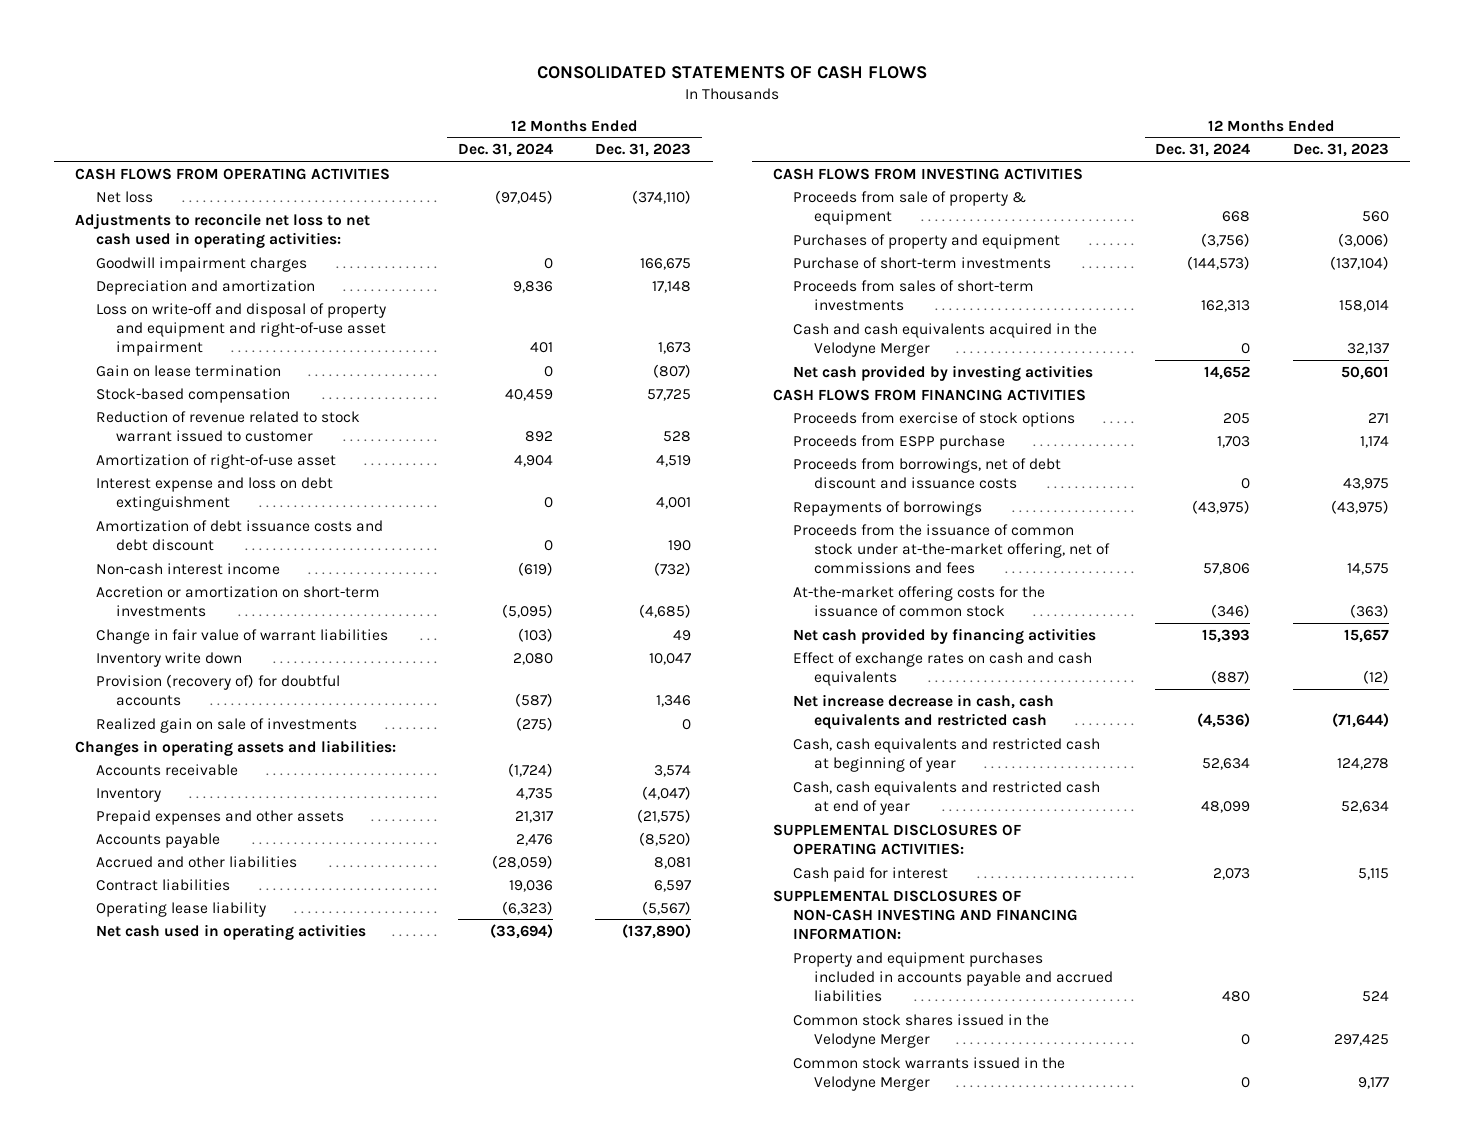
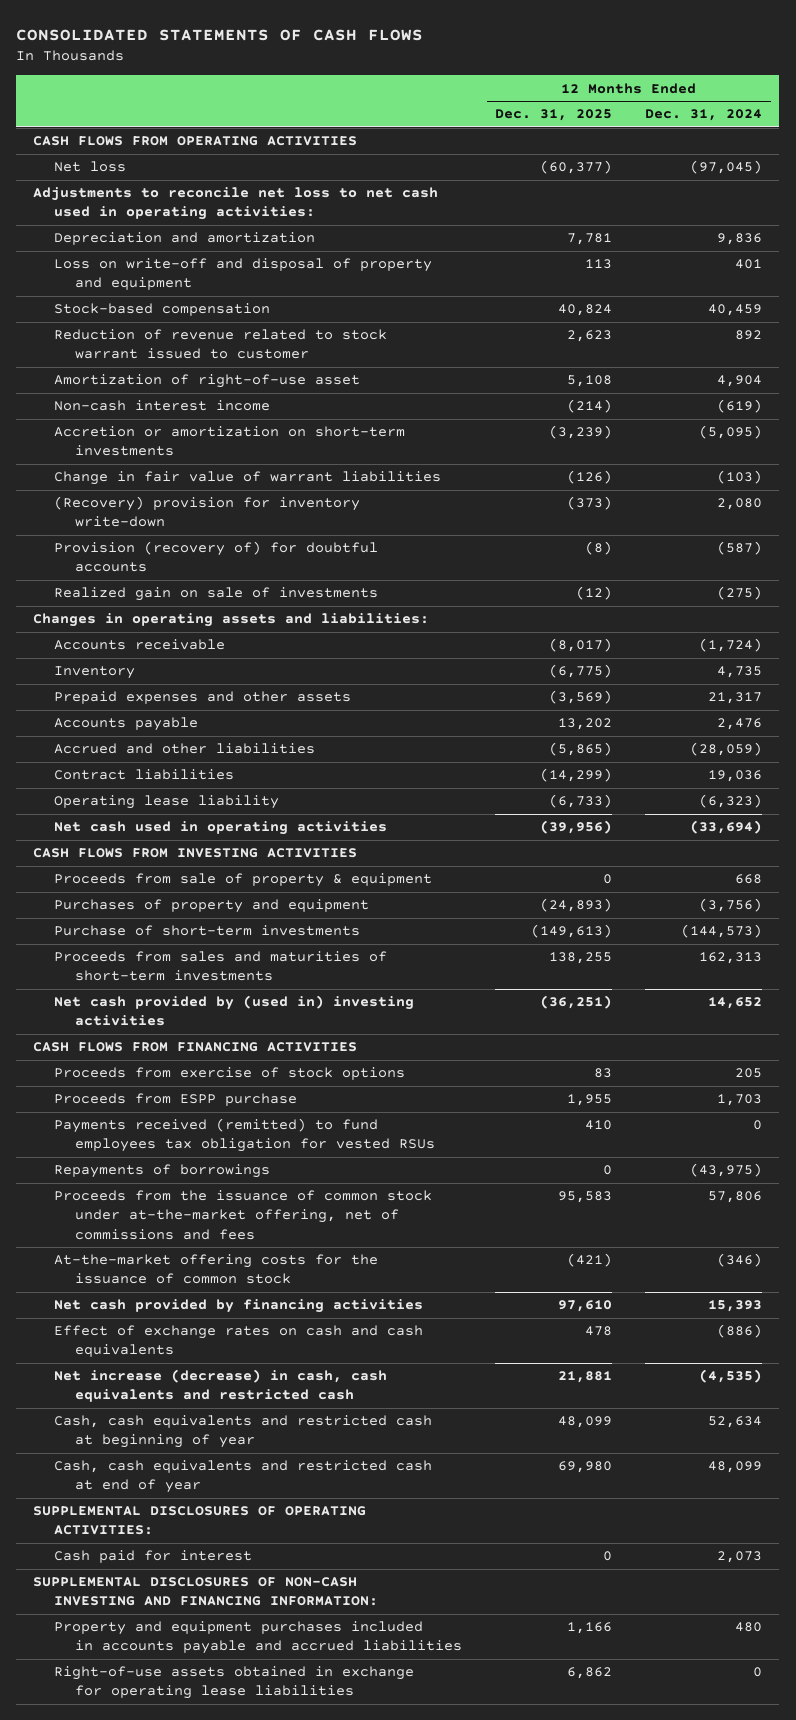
- | 12 Months Ended Dec. 31, 2024 | 12 Months Ended Dec. 31, 2023
+ | 12 Months Ended Dec. 31, 2025 | 12 Months Ended Dec. 31, 2024
- Goodwill impairment charges | 0 | 166,675
- Loss on write-off and disposal of property and equipment and right-of-use asset impairment | 401 | 1,673
- Gain on lease termination | 0 | (807)
+ Loss on write-off and disposal of property and equipment | 113 | 401
- Interest expense and loss on debt extinguishment | 0 | 4,001
- Amortization of debt issuance costs and debt discount | 0 | 190
- Inventory write down | 2,080 | 10,047
+ (Recovery) provision for inventory write-down | (373) | 2,080
- Proceeds from sales of short-term investments | 162,313 | 158,014
- Cash and cash equivalents acquired in the Velodyne Merger | 0 | 32,137
- Net cash provided by investing activities | 14,652 | 50,601
+ Proceeds from sales and maturities of short-term investments | 138,255 | 162,313
+ Net cash provided by (used in) investing activities | (36,251) | 14,652
- Proceeds from borrowings, net of debt discount and issuance costs | 0 | 43,975
+ Payments received (remitted) to fund employees tax obligation for vested RSUs | 410 | 0
- Effect of exchange rates on cash and cash equivalents | (887) | (12)
- Net increase decrease in cash, cash equivalents and restricted cash | (4,536) | (71,644)
+ Effect of exchange rates on cash and cash equivalents | 478 | (886)
+ Net increase (decrease) in cash, cash equivalents and restricted cash | 21,881 | (4,535)
- Common stock shares issued in the Velodyne Merger | 0 | 297,425
- Common stock warrants issued in the Velodyne Merger | 0 | 9,177
+ Right-of-use assets obtained in exchange for operating lease liabilities | 6,862 | 0

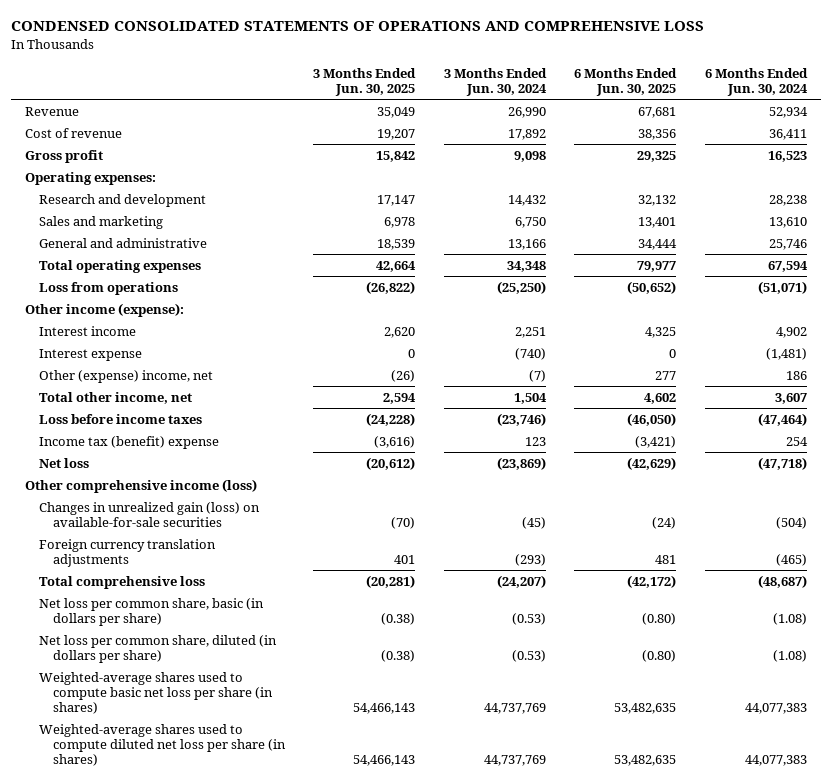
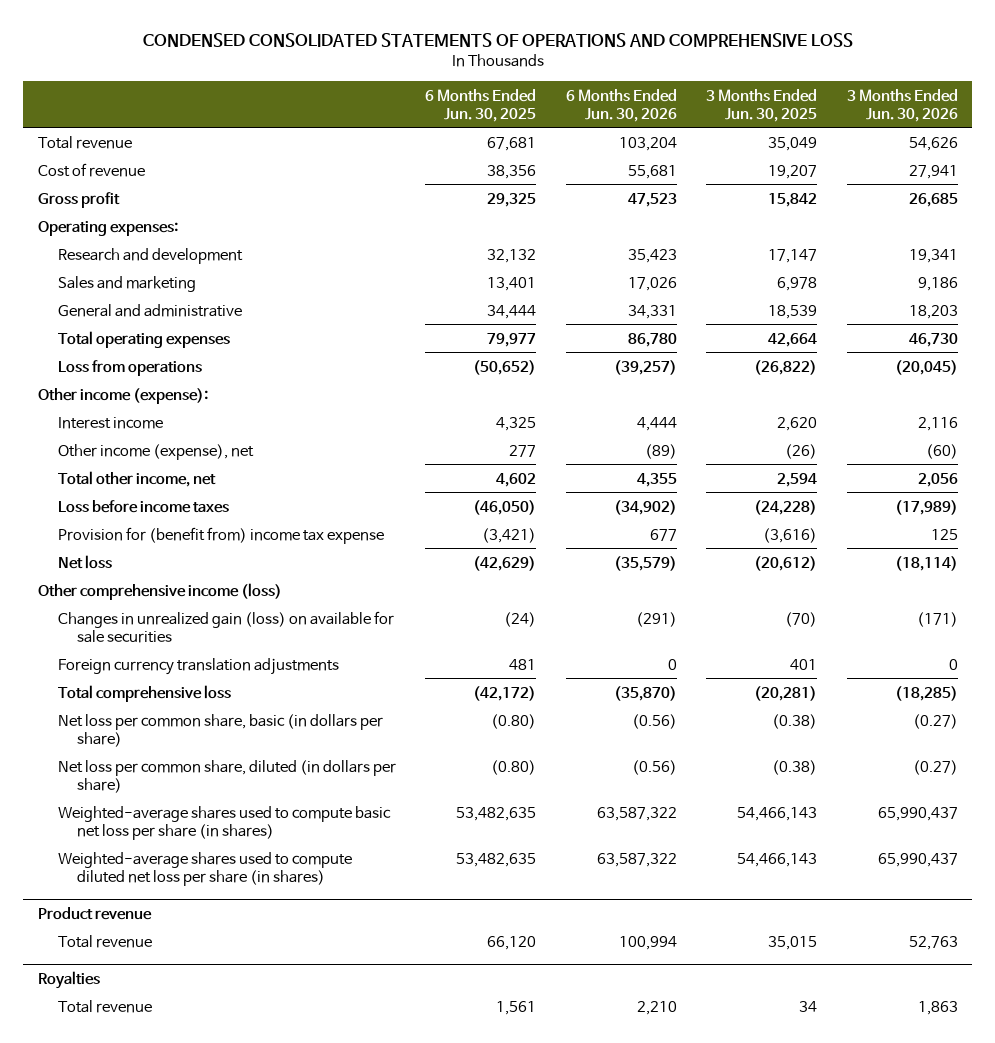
- | 3 Months Ended Jun. 30, 2025 | 3 Months Ended Jun. 30, 2024 | 6 Months Ended Jun. 30, 2025 | 6 Months Ended Jun. 30, 2024
+ | 6 Months Ended Jun. 30, 2025 | 6 Months Ended Jun. 30, 2026 | 3 Months Ended Jun. 30, 2025 | 3 Months Ended Jun. 30, 2026
- Revenue | 35,049 | 26,990 | 67,681 | 52,934
+ Total revenue | 67,681 | 103,204 | 35,049 | 54,626
- Interest expense | 0 | (740) | 0 | (1,481)
- Other (expense) income, net | (26) | (7) | 277 | 186
+ Other income (expense), net | 277 | (89) | (26) | (60)
- Income tax (benefit) expense | (3,616) | 123 | (3,421) | 254
+ Provision for (benefit from) income tax expense | (3,421) | 677 | (3,616) | 125
- Changes in unrealized gain (loss) on available-for-sale securities | (70) | (45) | (24) | (504)
+ Changes in unrealized gain (loss) on available for sale securities | (24) | (291) | (70) | (171)
+ Product revenue
+ Total revenue | 66,120 | 100,994 | 35,015 | 52,763
+ Royalties
+ Total revenue | 1,561 | 2,210 | 34 | 1,863

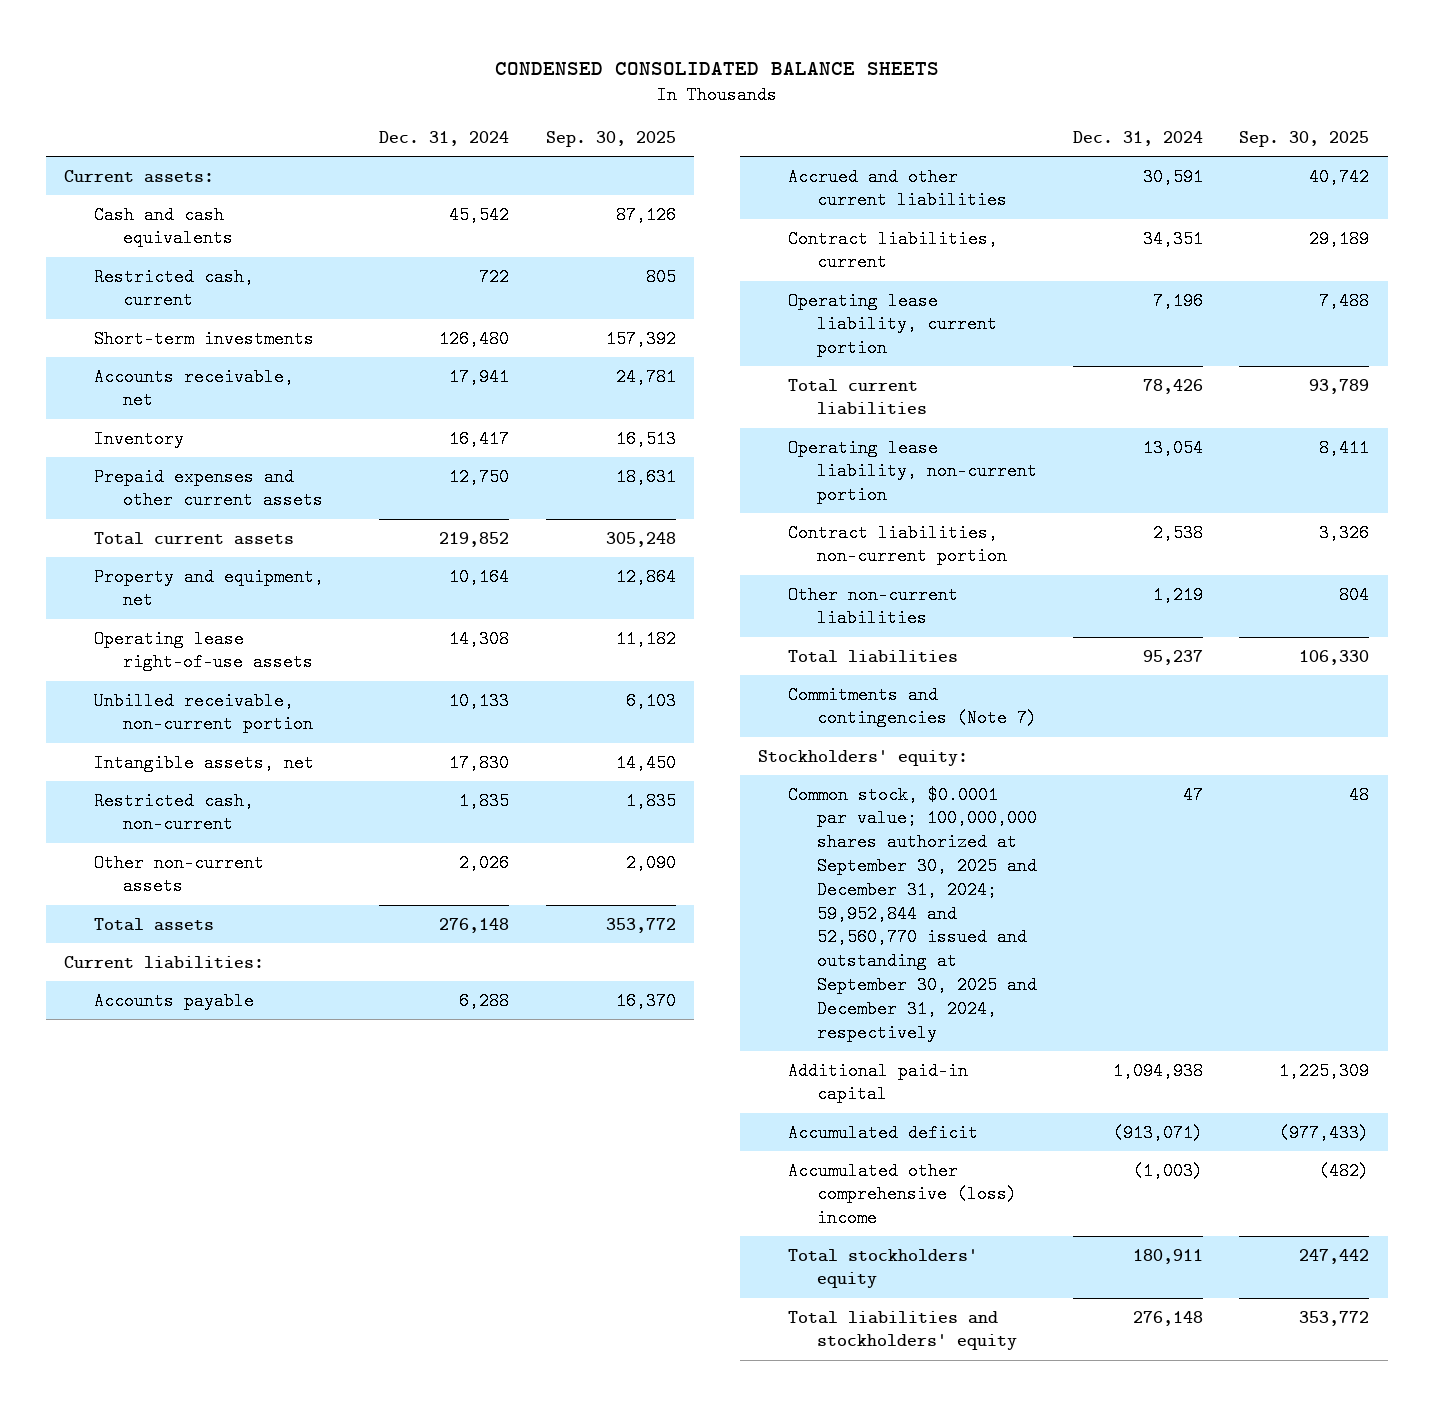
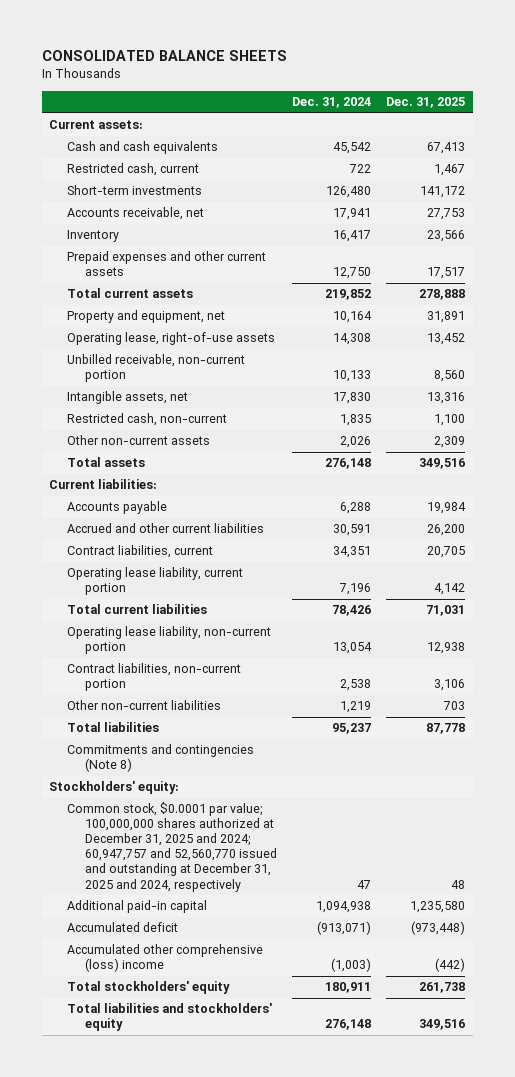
- CONDENSED CONSOLIDATED BALANCE SHEETS
+ CONSOLIDATED BALANCE SHEETS
- | Dec. 31, 2024 | Sep. 30, 2025
+ | Dec. 31, 2024 | Dec. 31, 2025
- Operating lease right-of-use assets | 14,308 | 11,182
+ Operating lease, right-of-use assets | 14,308 | 13,452
- Commitments and contingencies (Note 7)
+ Commitments and contingencies (Note 8)
- Common stock, $0.0001 par value; 100,000,000 shares authorized at September 30, 2025 and December 31, 2024; 59,952,844 and 52,560,770 issued and outstanding at September 30, 2025 and December 31, 2024, respectively | 47 | 48
+ Common stock, $0.0001 par value; 100,000,000 shares authorized at December 31, 2025 and 2024; 60,947,757 and 52,560,770 issued and outstanding at December 31, 2025 and 2024, respectively | 47 | 48

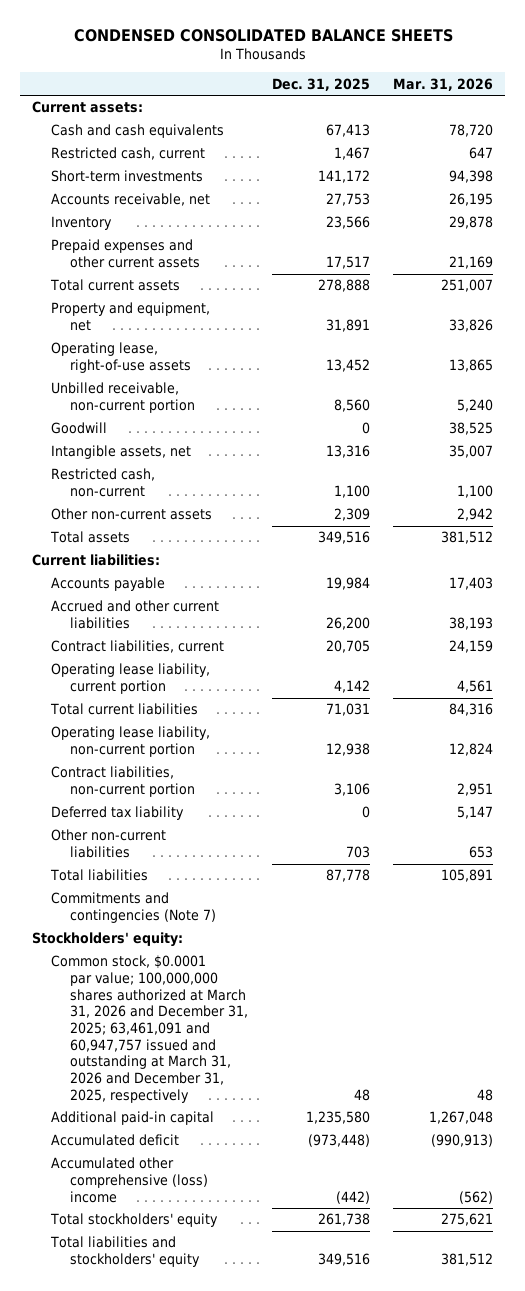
- CONSOLIDATED BALANCE SHEETS
+ CONDENSED CONSOLIDATED BALANCE SHEETS
- | Dec. 31, 2024 | Dec. 31, 2025
+ | Dec. 31, 2025 | Mar. 31, 2026
+ Goodwill | 0 | 38,525
+ Deferred tax liability | 0 | 5,147
- Commitments and contingencies (Note 8)
+ Commitments and contingencies (Note 7)
- Common stock, $0.0001 par value; 100,000,000 shares authorized at December 31, 2025 and 2024; 60,947,757 and 52,560,770 issued and outstanding at December 31, 2025 and 2024, respectively | 47 | 48
+ Common stock, $0.0001 par value; 100,000,000 shares authorized at March 31, 2026 and December 31, 2025; 63,461,091 and 60,947,757 issued and outstanding at March 31, 2026 and December 31, 2025, respectively | 48 | 48

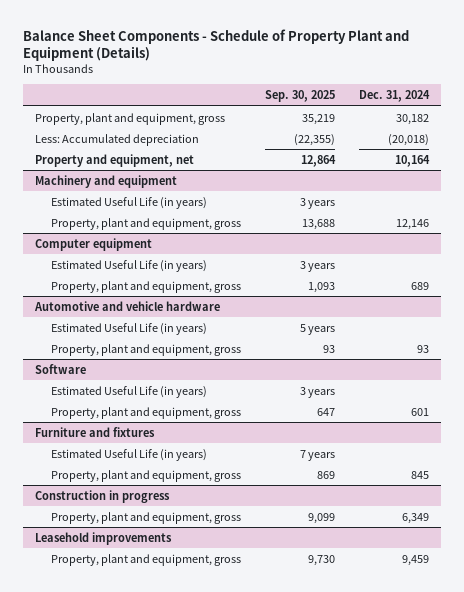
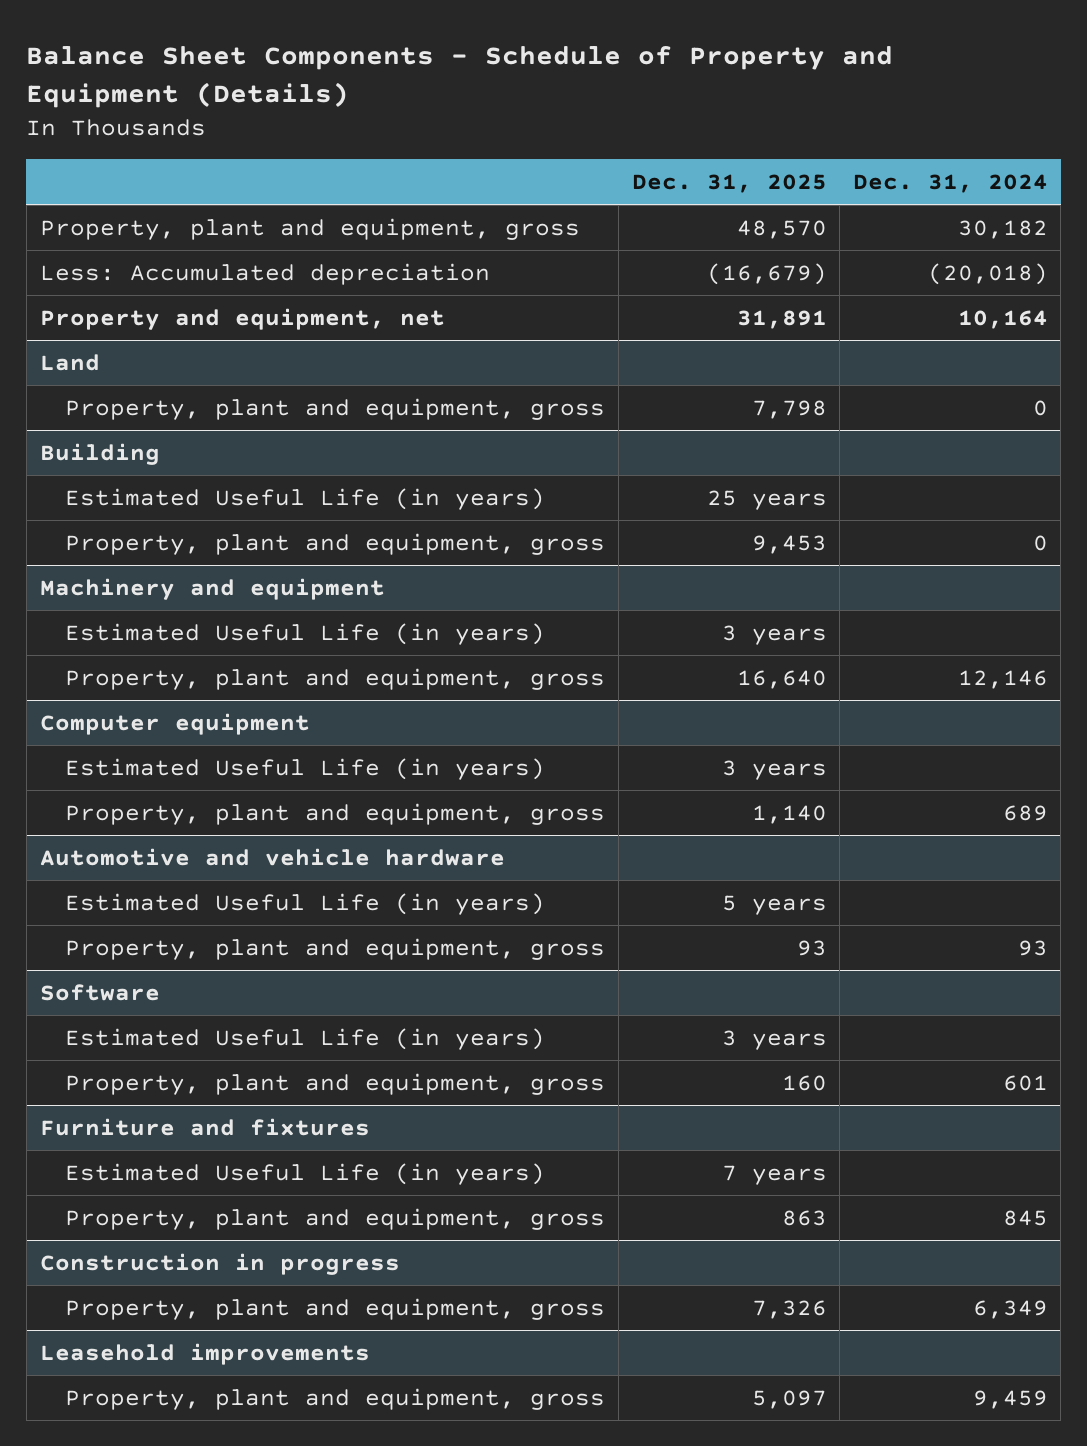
- Balance Sheet Components - Schedule of Property Plant and Equipment (Details)
+ Balance Sheet Components - Schedule of Property and Equipment (Details)
- | Sep. 30, 2025 | Dec. 31, 2024
+ | Dec. 31, 2025 | Dec. 31, 2024
+ Land
+ Property, plant and equipment, gross | 7,798 | 0
+ Building
+ Estimated Useful Life (in years) | 25 years |
+ Property, plant and equipment, gross | 9,453 | 0

